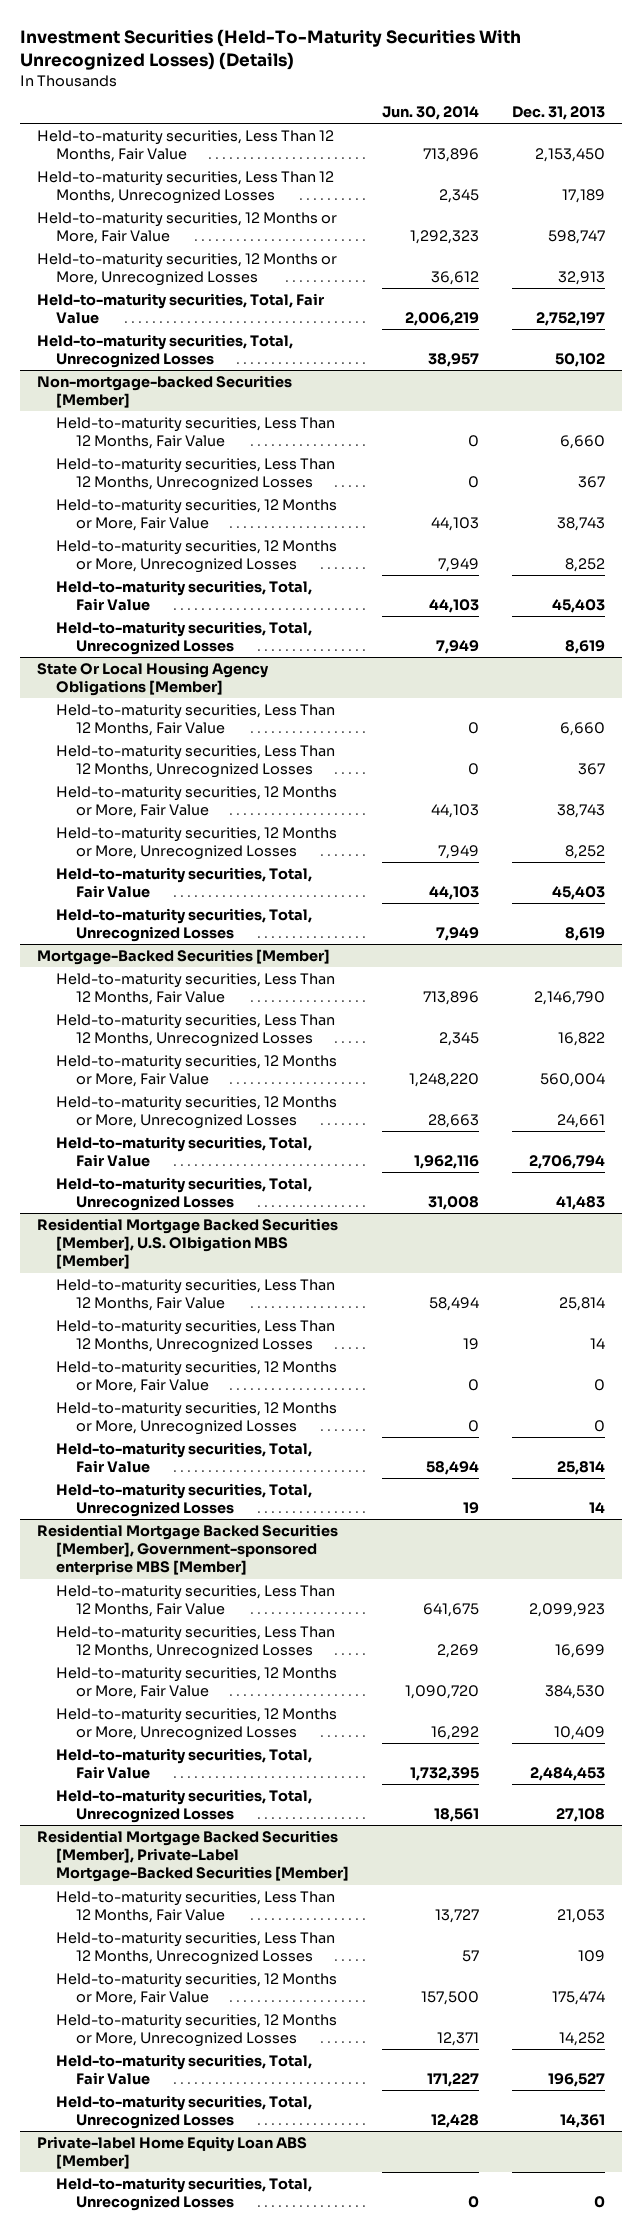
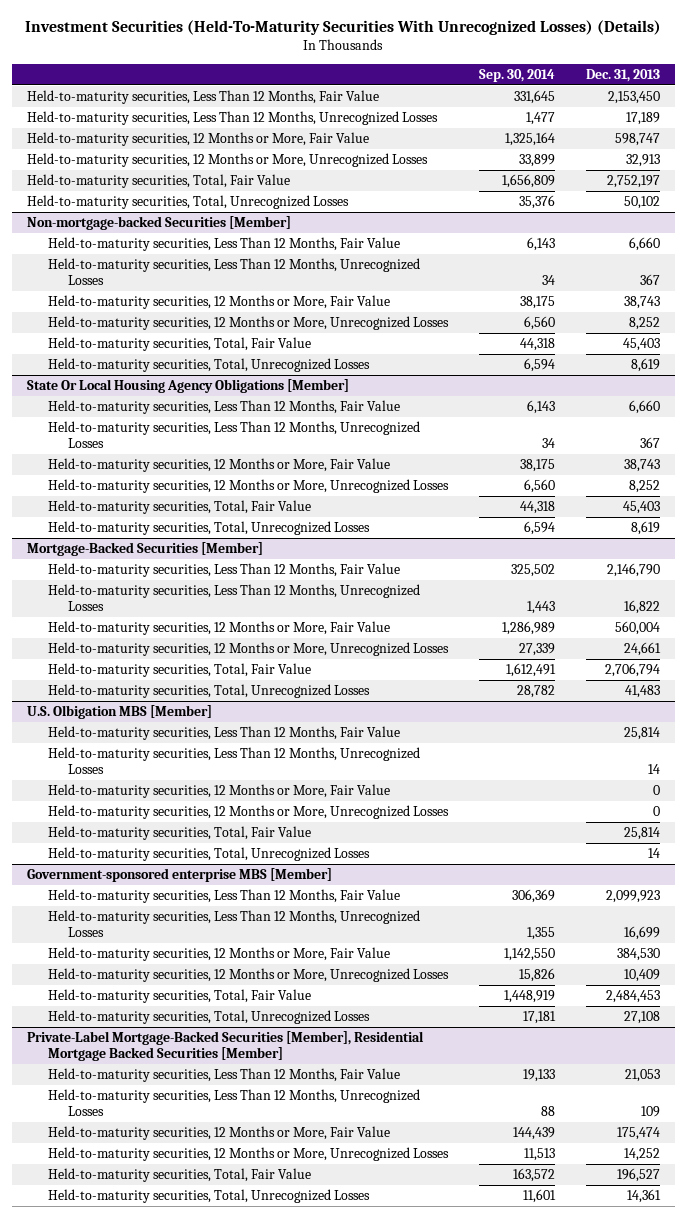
- | Jun. 30, 2014 | Dec. 31, 2013
+ | Sep. 30, 2014 | Dec. 31, 2013
- Residential Mortgage Backed Securities [Member], U.S. Olbigation MBS [Member]
+ U.S. Olbigation MBS [Member]
- Residential Mortgage Backed Securities [Member], Government-sponsored enterprise MBS [Member]
+ Government-sponsored enterprise MBS [Member]
- Residential Mortgage Backed Securities [Member], Private-Label Mortgage-Backed Securities [Member]
+ Private-Label Mortgage-Backed Securities [Member], Residential Mortgage Backed Securities [Member]
- Private-label Home Equity Loan ABS [Member]
- Held-to-maturity securities, Total, Unrecognized Losses | 0 | 0

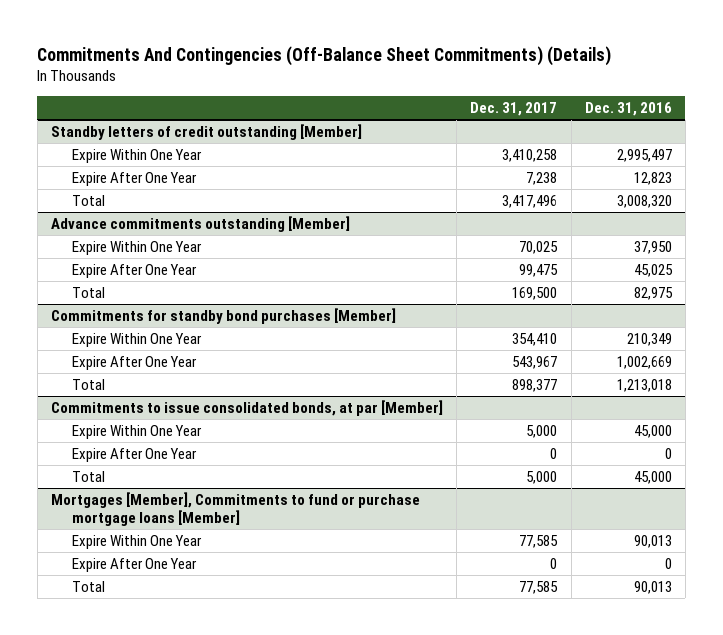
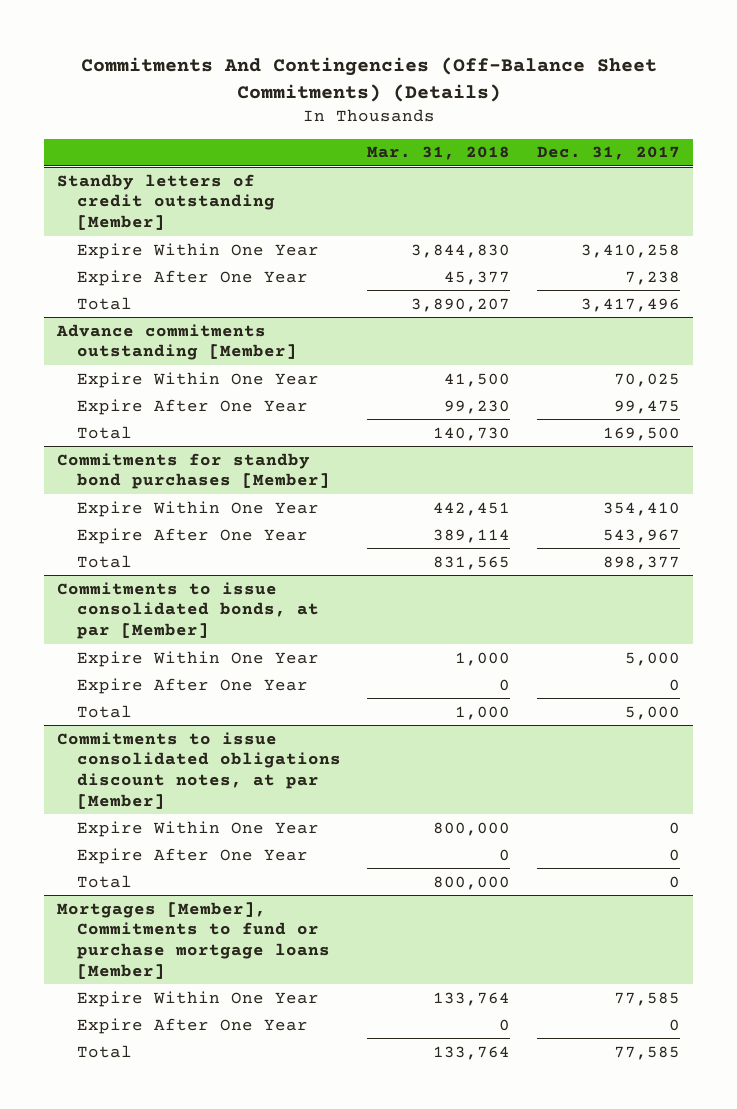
- | Dec. 31, 2017 | Dec. 31, 2016
+ | Mar. 31, 2018 | Dec. 31, 2017
+ Commitments to issue consolidated obligations discount notes, at par [Member]
+ Expire Within One Year | 800,000 | 0
+ Expire After One Year | 0 | 0
+ Total | 800,000 | 0

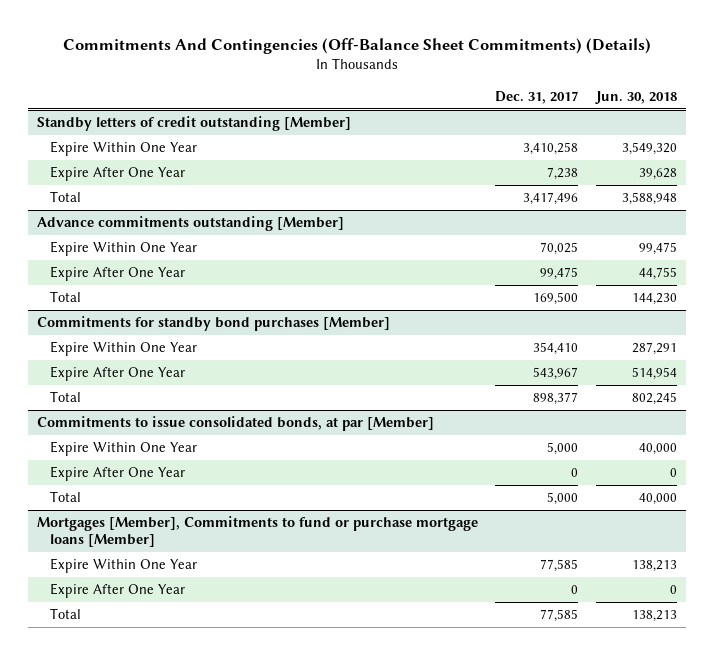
- | Mar. 31, 2018 | Dec. 31, 2017
+ | Dec. 31, 2017 | Jun. 30, 2018
- Commitments to issue consolidated obligations discount notes, at par [Member]
- Expire Within One Year | 800,000 | 0
- Expire After One Year | 0 | 0
- Total | 800,000 | 0

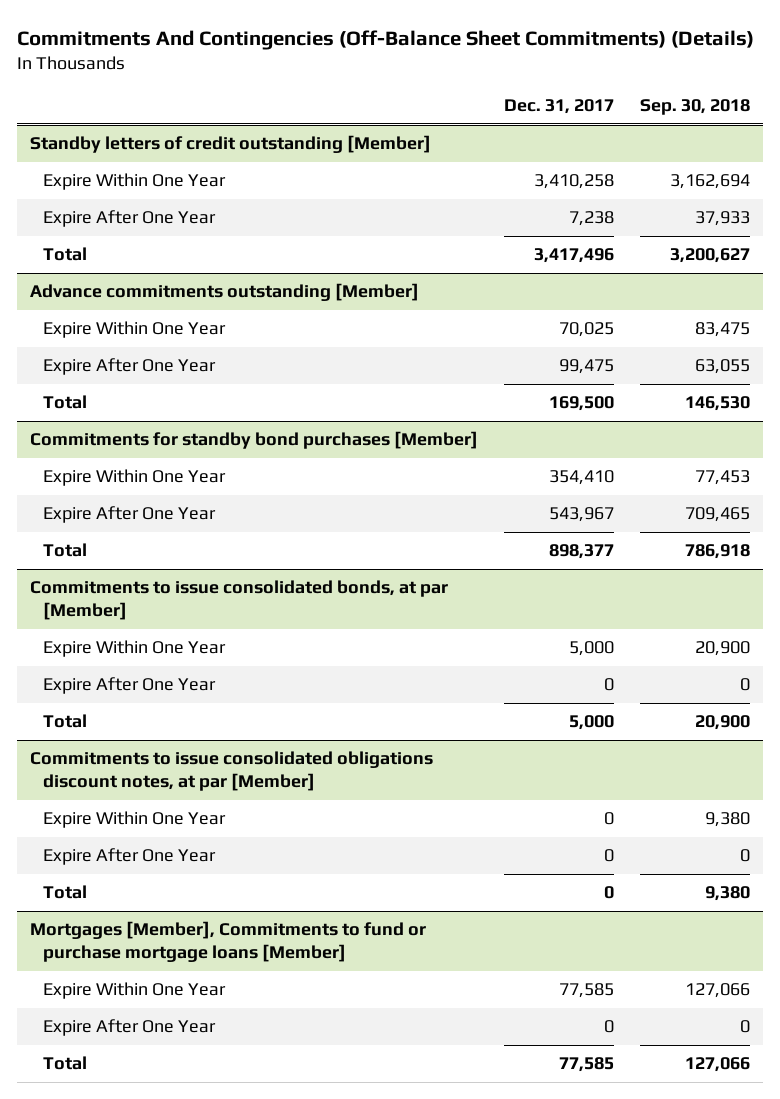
- | Dec. 31, 2017 | Jun. 30, 2018
+ | Dec. 31, 2017 | Sep. 30, 2018
+ Commitments to issue consolidated obligations discount notes, at par [Member]
+ Expire Within One Year | 0 | 9,380
+ Expire After One Year | 0 | 0
+ Total | 0 | 9,380

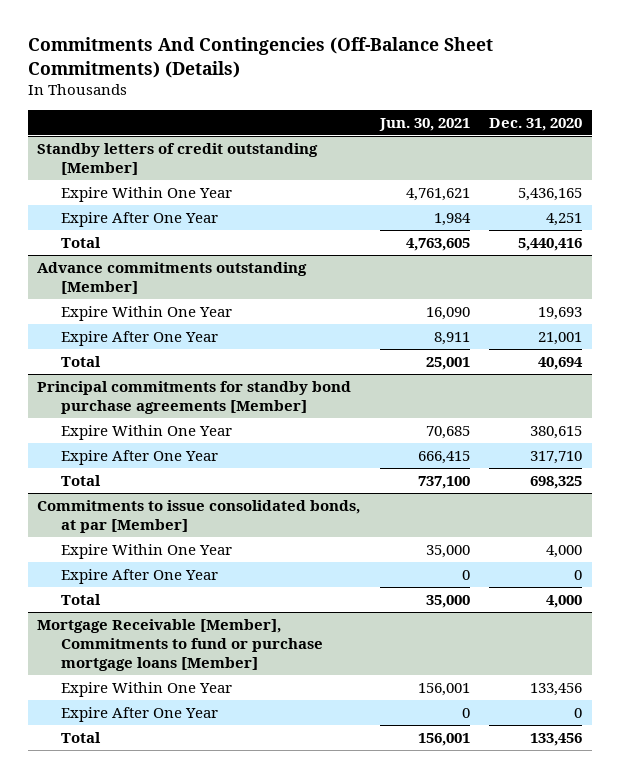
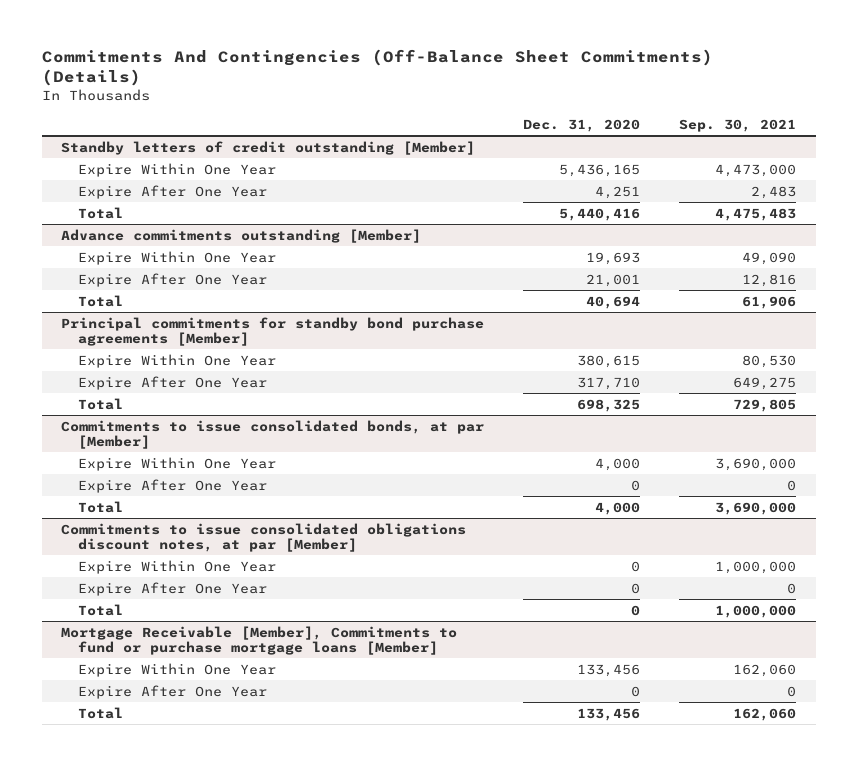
- | Jun. 30, 2021 | Dec. 31, 2020
+ | Dec. 31, 2020 | Sep. 30, 2021
+ Commitments to issue consolidated obligations discount notes, at par [Member]
+ Expire Within One Year | 0 | 1,000,000
+ Expire After One Year | 0 | 0
+ Total | 0 | 1,000,000

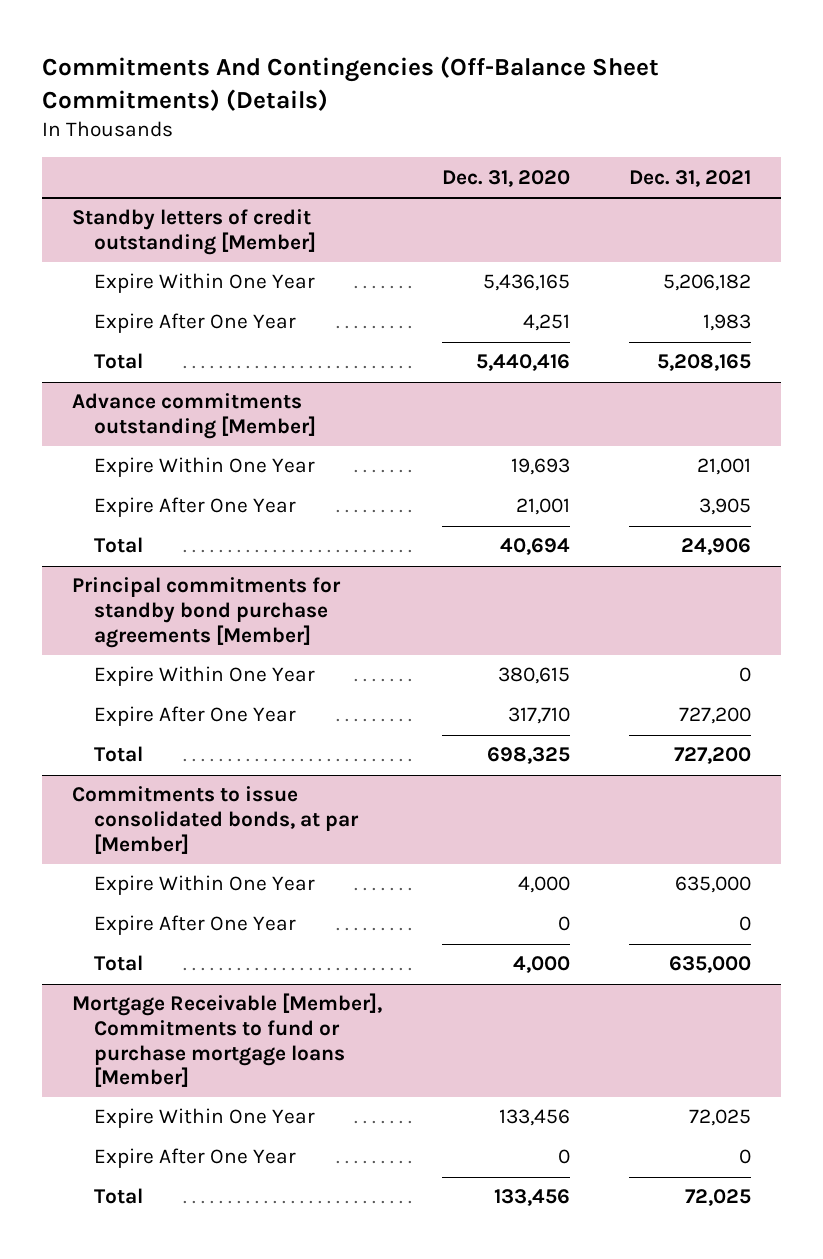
- | Dec. 31, 2020 | Sep. 30, 2021
+ | Dec. 31, 2020 | Dec. 31, 2021
- Commitments to issue consolidated obligations discount notes, at par [Member]
- Expire Within One Year | 0 | 1,000,000
- Expire After One Year | 0 | 0
- Total | 0 | 1,000,000

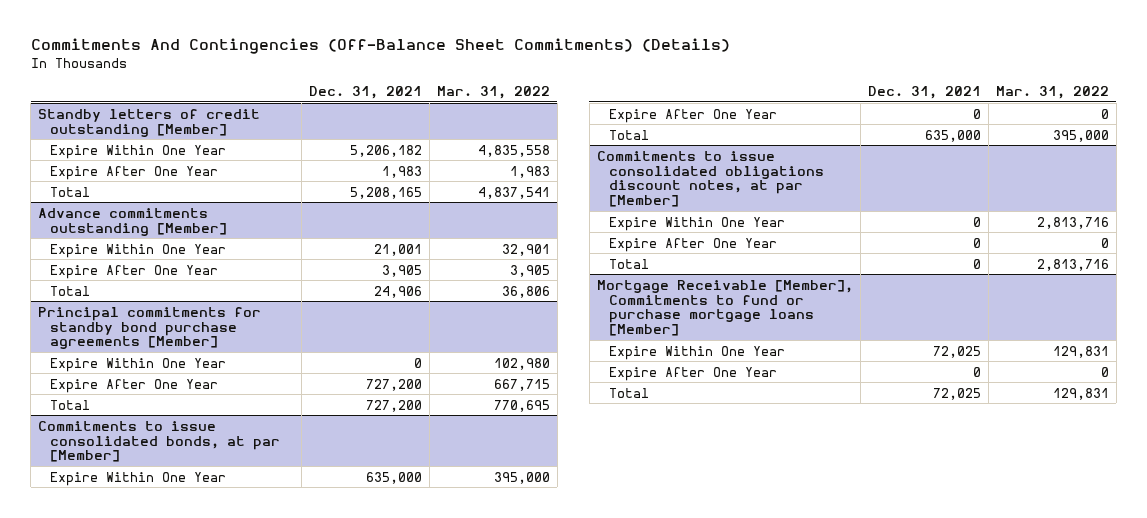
- | Dec. 31, 2020 | Dec. 31, 2021
+ | Dec. 31, 2021 | Mar. 31, 2022
+ Commitments to issue consolidated obligations discount notes, at par [Member]
+ Expire Within One Year | 0 | 2,813,716
+ Expire After One Year | 0 | 0
+ Total | 0 | 2,813,716

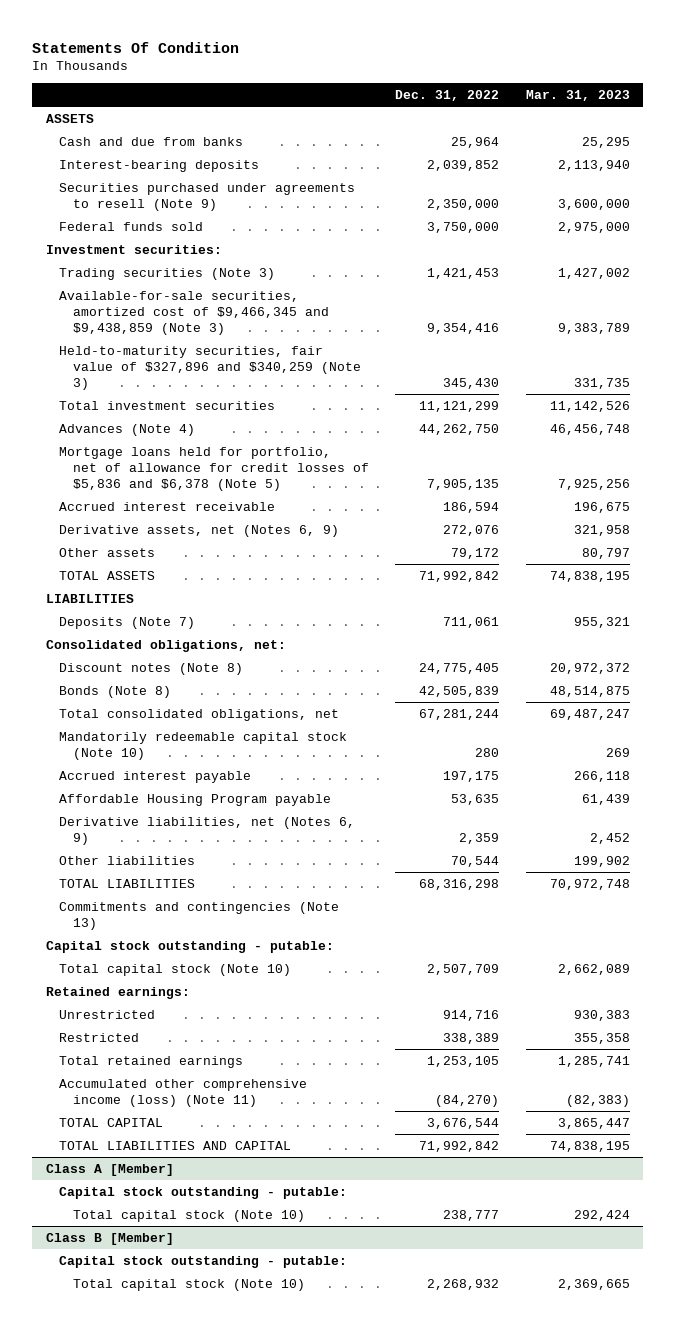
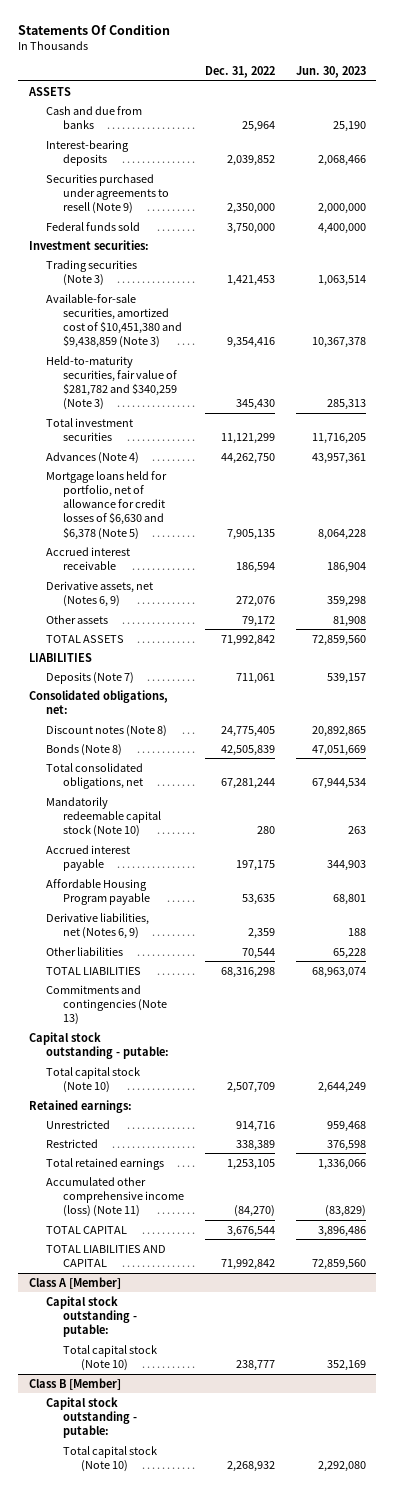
- | Dec. 31, 2022 | Mar. 31, 2023
+ | Dec. 31, 2022 | Jun. 30, 2023
- Available-for-sale securities, amortized cost of $9,466,345 and $9,438,859 (Note 3) | 9,354,416 | 9,383,789
- Held-to-maturity securities, fair value of $327,896 and $340,259 (Note 3) | 345,430 | 331,735
+ Available-for-sale securities, amortized cost of $10,451,380 and $9,438,859 (Note 3) | 9,354,416 | 10,367,378
+ Held-to-maturity securities, fair value of $281,782 and $340,259 (Note 3) | 345,430 | 285,313
- Mortgage loans held for portfolio, net of allowance for credit losses of $5,836 and $6,378 (Note 5) | 7,905,135 | 7,925,256
+ Mortgage loans held for portfolio, net of allowance for credit losses of $6,630 and $6,378 (Note 5) | 7,905,135 | 8,064,228

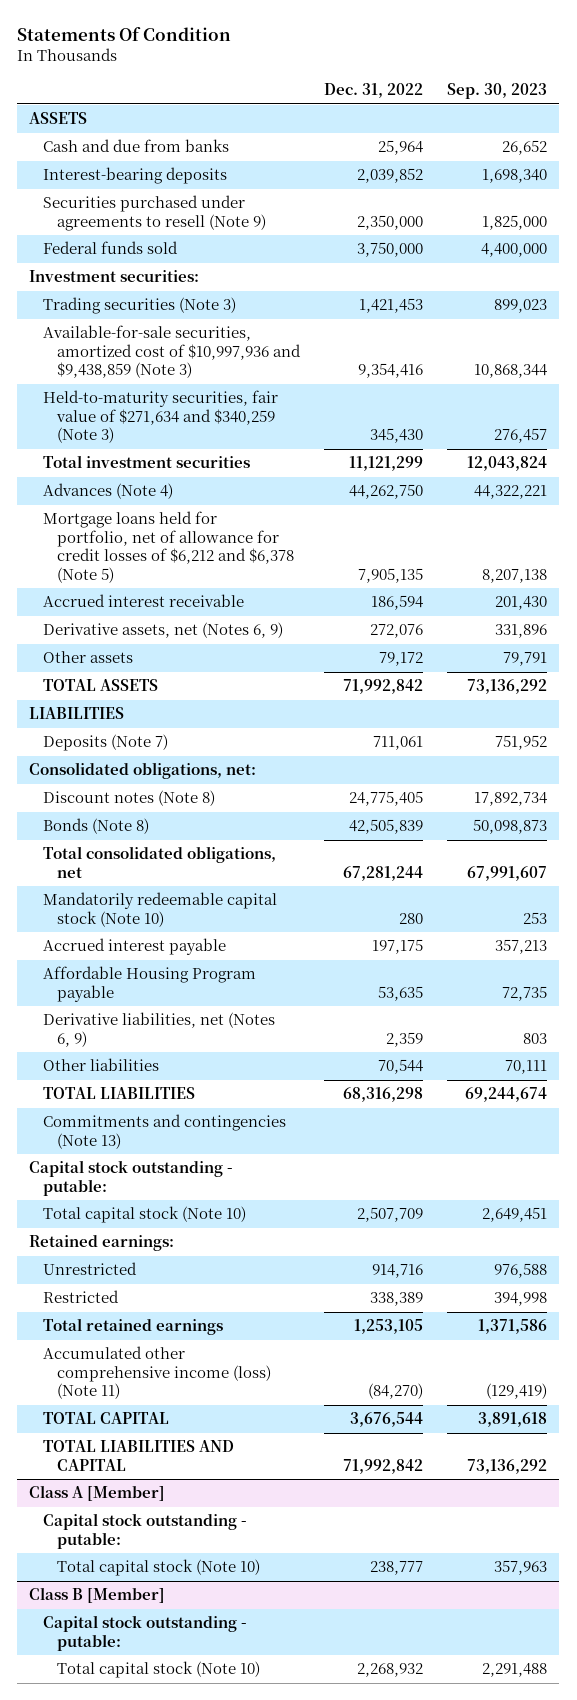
- | Dec. 31, 2022 | Jun. 30, 2023
+ | Dec. 31, 2022 | Sep. 30, 2023
- Available-for-sale securities, amortized cost of $10,451,380 and $9,438,859 (Note 3) | 9,354,416 | 10,367,378
- Held-to-maturity securities, fair value of $281,782 and $340,259 (Note 3) | 345,430 | 285,313
+ Available-for-sale securities, amortized cost of $10,997,936 and $9,438,859 (Note 3) | 9,354,416 | 10,868,344
+ Held-to-maturity securities, fair value of $271,634 and $340,259 (Note 3) | 345,430 | 276,457
- Mortgage loans held for portfolio, net of allowance for credit losses of $6,630 and $6,378 (Note 5) | 7,905,135 | 8,064,228
+ Mortgage loans held for portfolio, net of allowance for credit losses of $6,212 and $6,378 (Note 5) | 7,905,135 | 8,207,138

